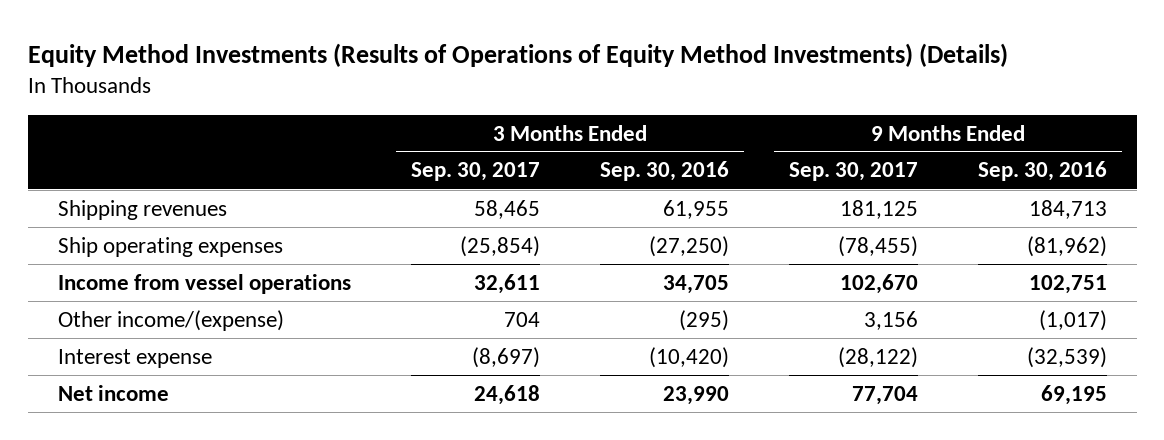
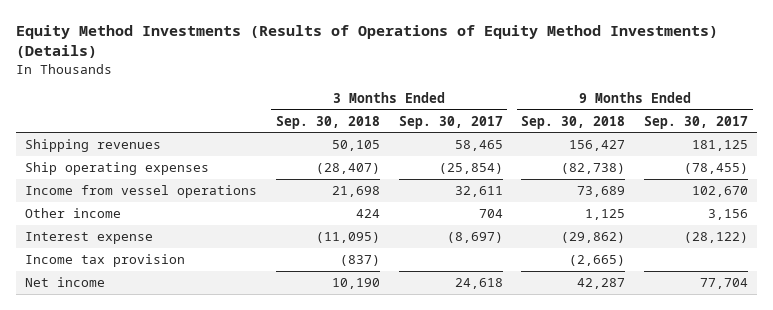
- | 3 Months Ended Sep. 30, 2017 | 3 Months Ended Sep. 30, 2016 | 9 Months Ended Sep. 30, 2017 | 9 Months Ended Sep. 30, 2016
+ | 3 Months Ended Sep. 30, 2018 | 3 Months Ended Sep. 30, 2017 | 9 Months Ended Sep. 30, 2018 | 9 Months Ended Sep. 30, 2017
- Other income/(expense) | 704 | (295) | 3,156 | (1,017)
+ Other income | 424 | 704 | 1,125 | 3,156
+ Income tax provision | (837) | | (2,665) |

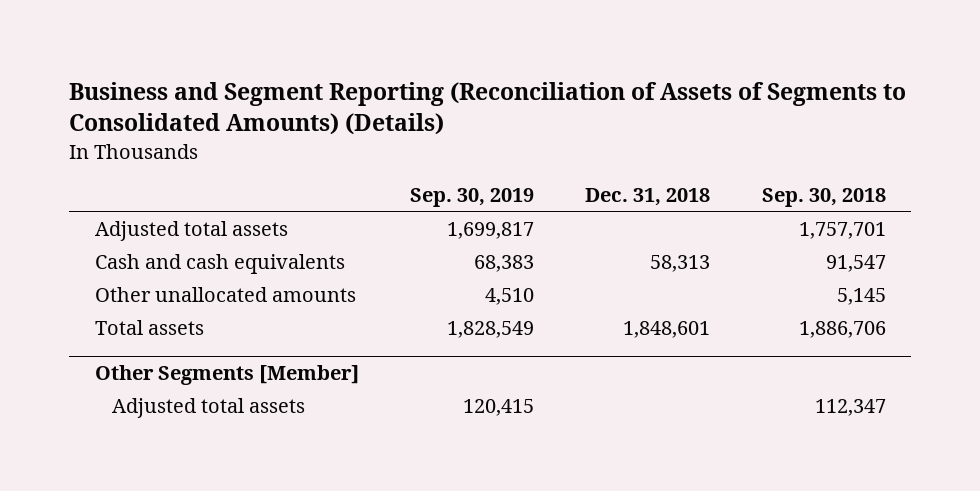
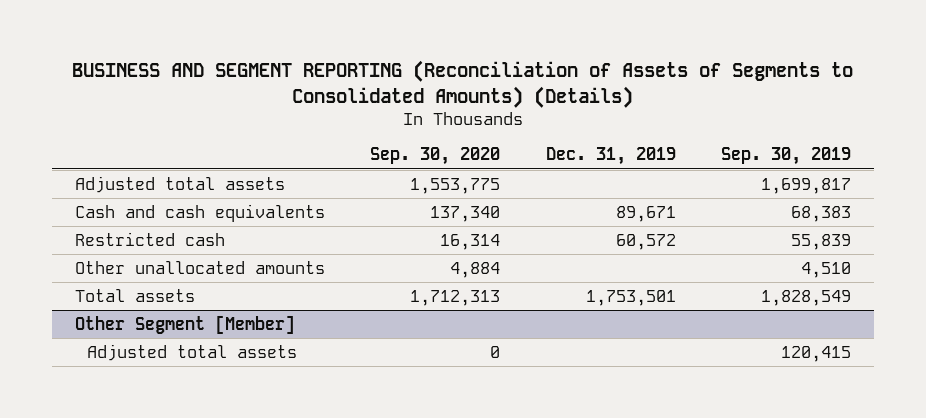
- Business and Segment Reporting (Reconciliation of Assets of Segments to Consolidated Amounts) (Details)
+ BUSINESS AND SEGMENT REPORTING (Reconciliation of Assets of Segments to Consolidated Amounts) (Details)
- | Sep. 30, 2019 | Dec. 31, 2018 | Sep. 30, 2018
+ | Sep. 30, 2020 | Dec. 31, 2019 | Sep. 30, 2019
+ Restricted cash | 16,314 | 60,572 | 55,839
- Other Segments [Member]
+ Other Segment [Member]

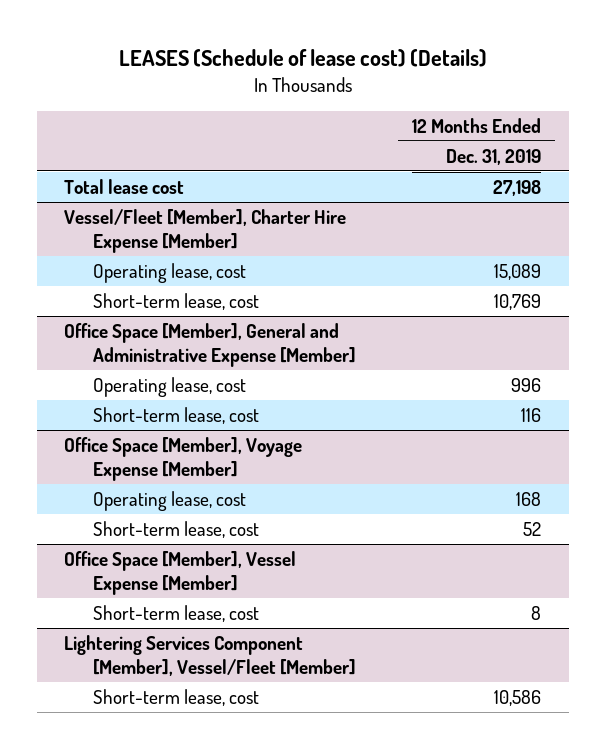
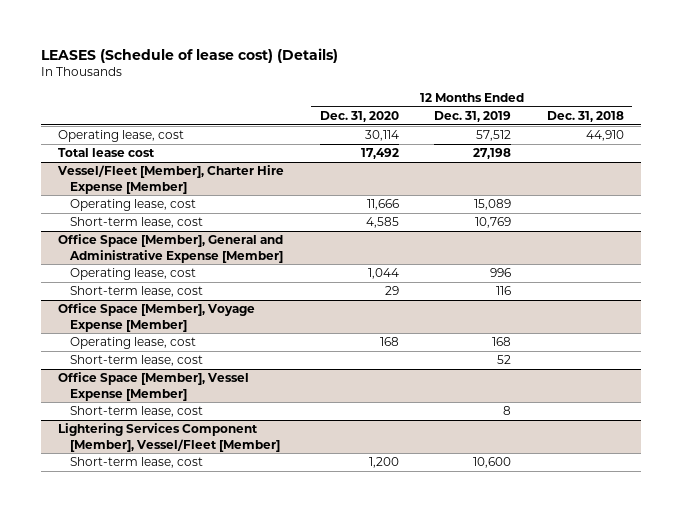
- | 12 Months Ended Dec. 31, 2019
+ | 12 Months Ended Dec. 31, 2020 | 12 Months Ended Dec. 31, 2019 | 12 Months Ended Dec. 31, 2018
+ Operating lease, cost | 30,114 | 57,512 | 44,910
@ Lightering Services Component [Member], Vessel/Fleet [Member]
- Short-term lease, cost | 10,586
+ Short-term lease, cost | 1,200 | 10,600 |

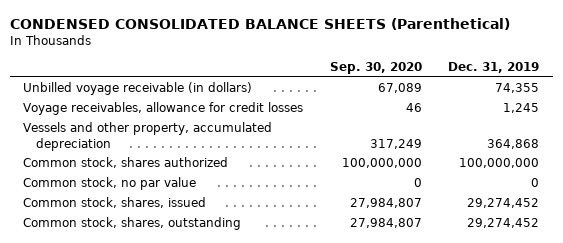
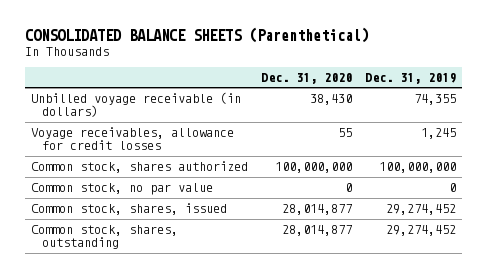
- CONDENSED CONSOLIDATED BALANCE SHEETS (Parenthetical)
+ CONSOLIDATED BALANCE SHEETS (Parenthetical)
- | Sep. 30, 2020 | Dec. 31, 2019
+ | Dec. 31, 2020 | Dec. 31, 2019
- Vessels and other property, accumulated depreciation | 317,249 | 364,868

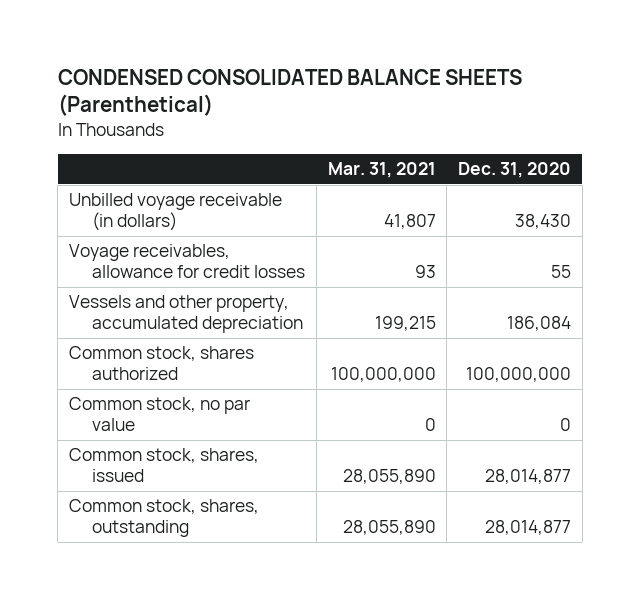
- CONSOLIDATED BALANCE SHEETS (Parenthetical)
+ CONDENSED CONSOLIDATED BALANCE SHEETS (Parenthetical)
- | Dec. 31, 2020 | Dec. 31, 2019
+ | Mar. 31, 2021 | Dec. 31, 2020
+ Vessels and other property, accumulated depreciation | 199,215 | 186,084

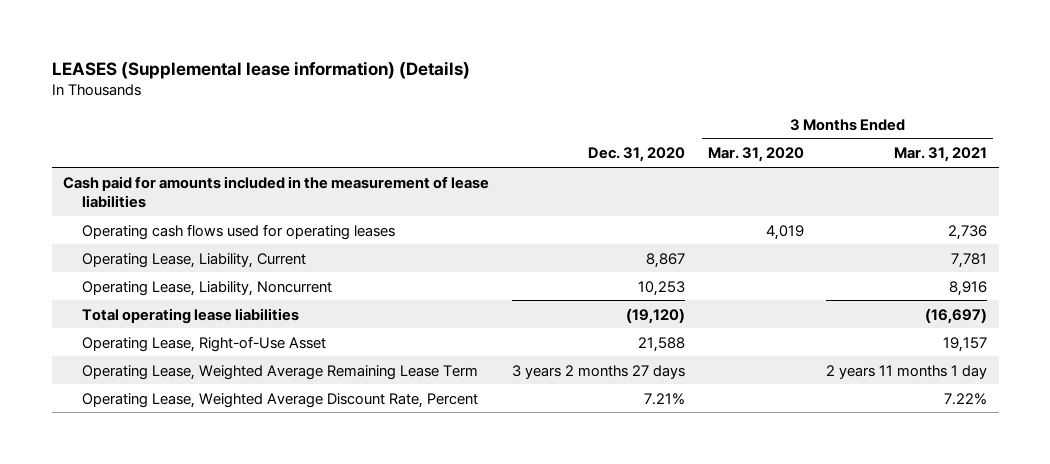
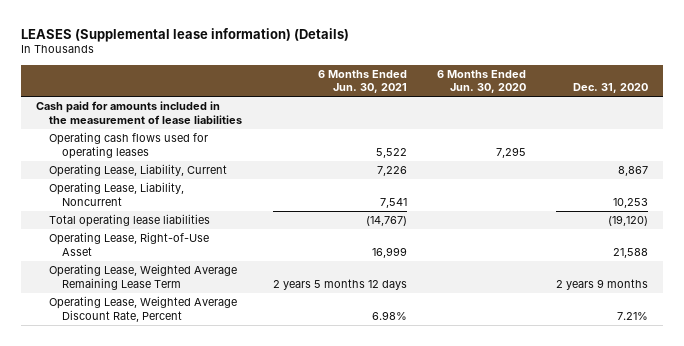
- | Dec. 31, 2020 | 3 Months Ended Mar. 31, 2020 | 3 Months Ended Mar. 31, 2021
+ | 6 Months Ended Jun. 30, 2021 | 6 Months Ended Jun. 30, 2020 | Dec. 31, 2020
- Operating Lease, Weighted Average Remaining Lease Term | 3 years 2 months 27 days | | 2 years 11 months 1 day
+ Operating Lease, Weighted Average Remaining Lease Term | 2 years 5 months 12 days | | 2 years 9 months

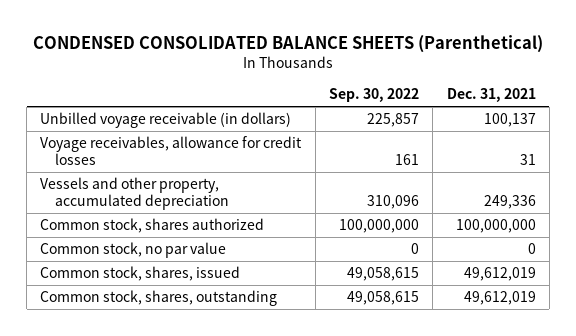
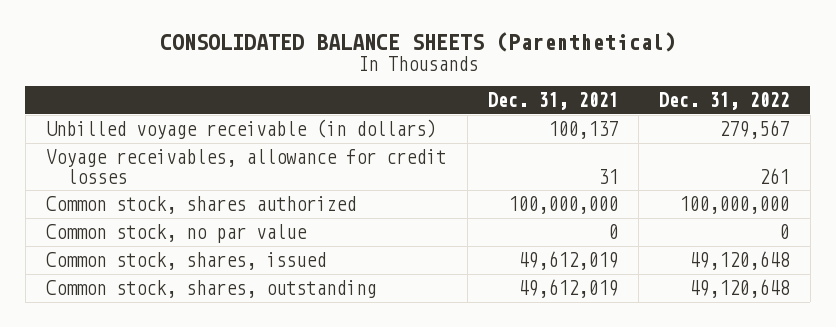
- CONDENSED CONSOLIDATED BALANCE SHEETS (Parenthetical)
+ CONSOLIDATED BALANCE SHEETS (Parenthetical)
- | Sep. 30, 2022 | Dec. 31, 2021
+ | Dec. 31, 2021 | Dec. 31, 2022
- Vessels and other property, accumulated depreciation | 310,096 | 249,336

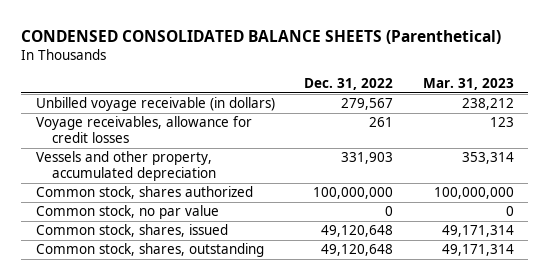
- CONSOLIDATED BALANCE SHEETS (Parenthetical)
+ CONDENSED CONSOLIDATED BALANCE SHEETS (Parenthetical)
- | Dec. 31, 2021 | Dec. 31, 2022
+ | Dec. 31, 2022 | Mar. 31, 2023
+ Vessels and other property, accumulated depreciation | 331,903 | 353,314

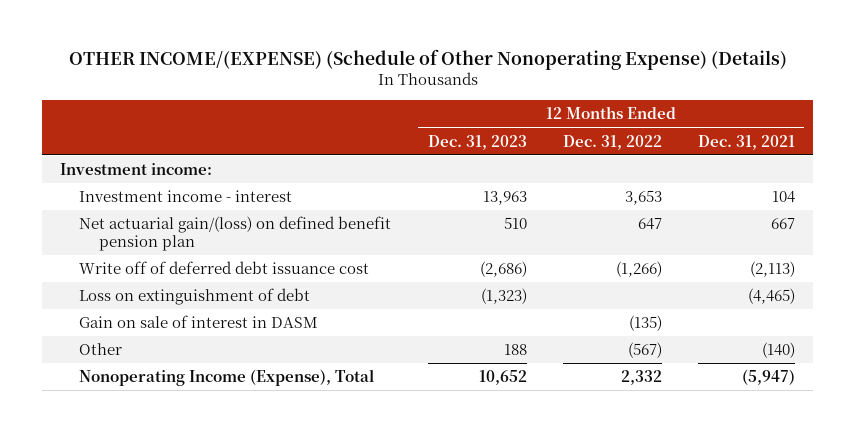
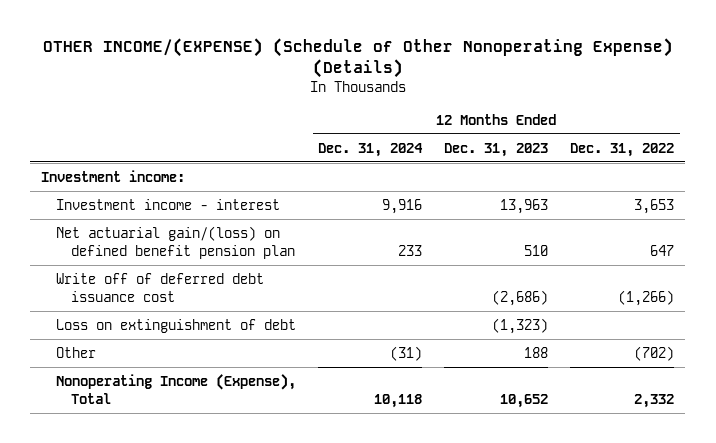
- | 12 Months Ended Dec. 31, 2023 | 12 Months Ended Dec. 31, 2022 | 12 Months Ended Dec. 31, 2021
+ | 12 Months Ended Dec. 31, 2024 | 12 Months Ended Dec. 31, 2023 | 12 Months Ended Dec. 31, 2022
- Gain on sale of interest in DASM | | (135) |
- Other | 188 | (567) | (140)
+ Other | (31) | 188 | (702)

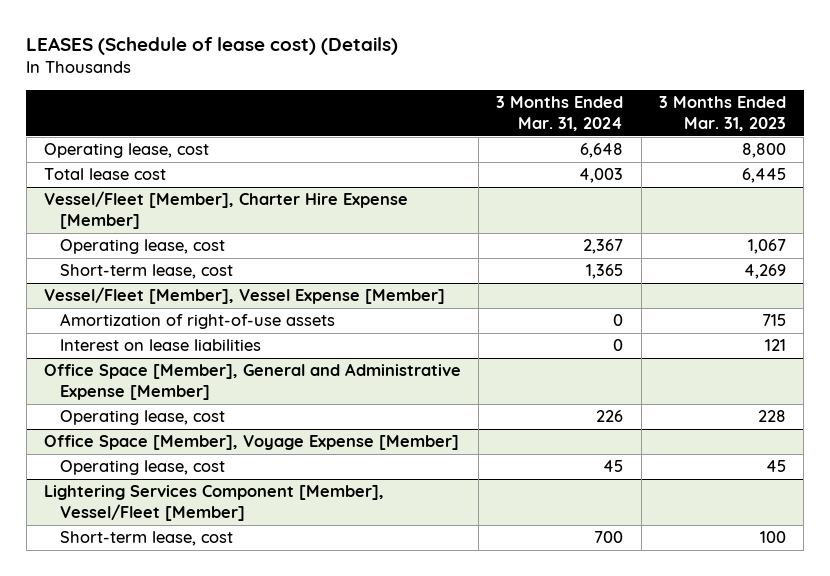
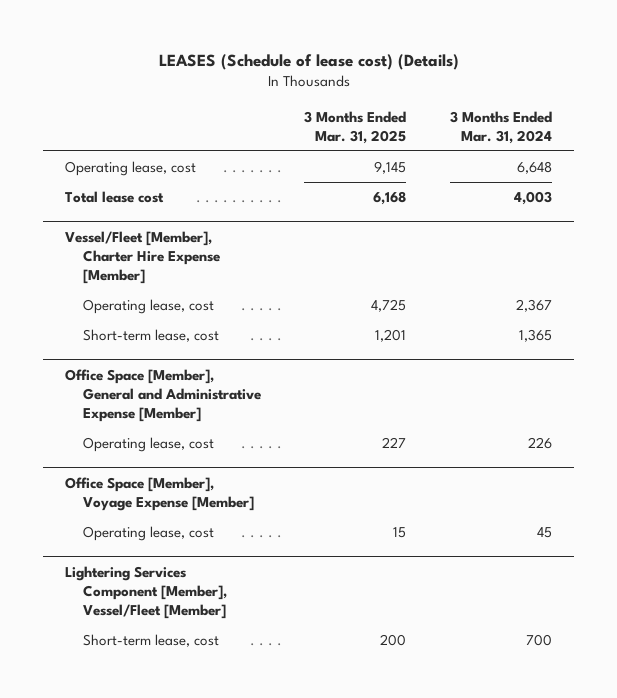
- | 3 Months Ended Mar. 31, 2024 | 3 Months Ended Mar. 31, 2023
+ | 3 Months Ended Mar. 31, 2025 | 3 Months Ended Mar. 31, 2024
- Vessel/Fleet [Member], Vessel Expense [Member]
- Amortization of right-of-use assets | 0 | 715
- Interest on lease liabilities | 0 | 121

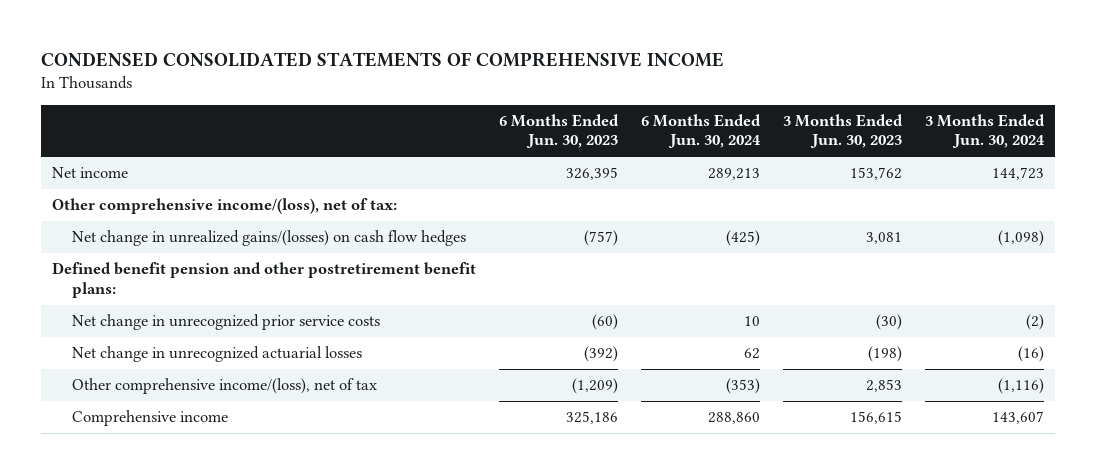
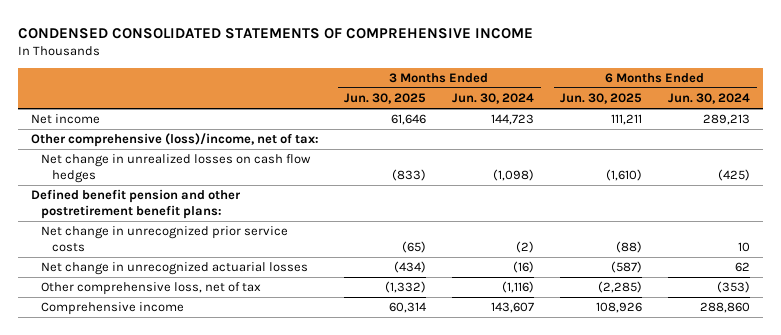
- | 6 Months Ended Jun. 30, 2023 | 6 Months Ended Jun. 30, 2024 | 3 Months Ended Jun. 30, 2023 | 3 Months Ended Jun. 30, 2024
+ | 3 Months Ended Jun. 30, 2025 | 3 Months Ended Jun. 30, 2024 | 6 Months Ended Jun. 30, 2025 | 6 Months Ended Jun. 30, 2024
- Other comprehensive income/(loss), net of tax:
- Net change in unrealized gains/(losses) on cash flow hedges | (757) | (425) | 3,081 | (1,098)
+ Other comprehensive (loss)/income, net of tax:
+ Net change in unrealized losses on cash flow hedges | (833) | (1,098) | (1,610) | (425)
- Other comprehensive income/(loss), net of tax | (1,209) | (353) | 2,853 | (1,116)
+ Other comprehensive loss, net of tax | (1,332) | (1,116) | (2,285) | (353)

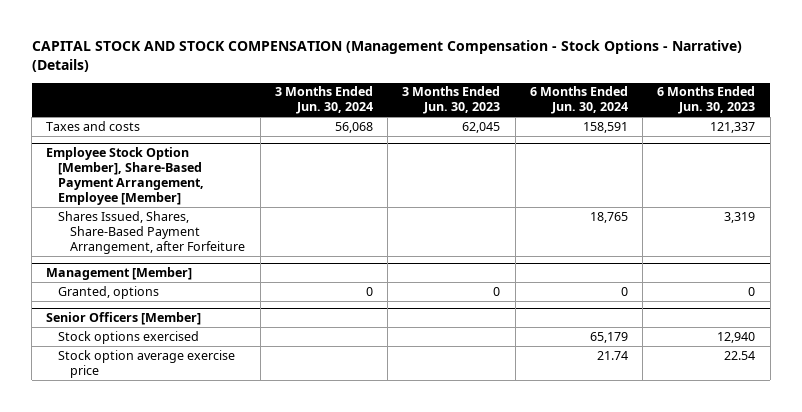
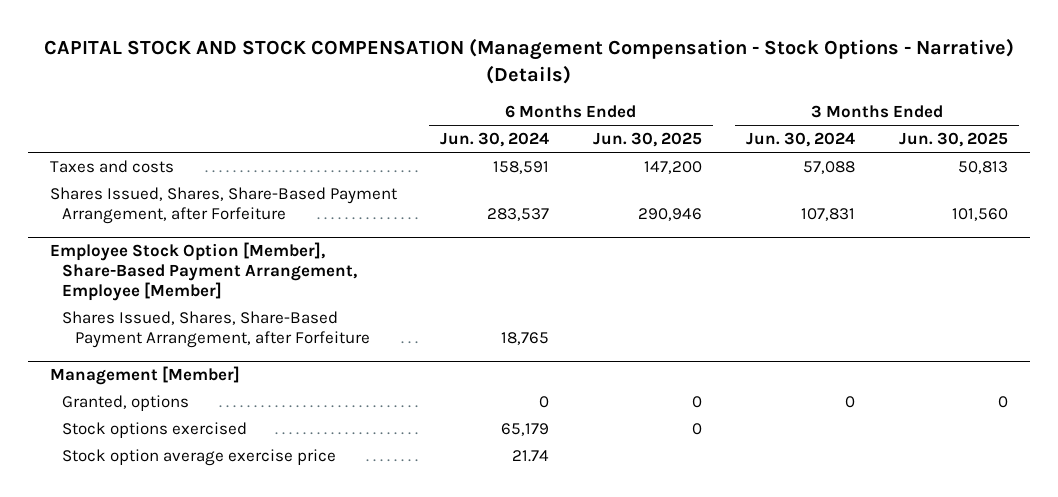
- | 3 Months Ended Jun. 30, 2024 | 3 Months Ended Jun. 30, 2023 | 6 Months Ended Jun. 30, 2024 | 6 Months Ended Jun. 30, 2023
+ | 6 Months Ended Jun. 30, 2024 | 6 Months Ended Jun. 30, 2025 | 3 Months Ended Jun. 30, 2024 | 3 Months Ended Jun. 30, 2025
- Taxes and costs | 56,068 | 62,045 | 158,591 | 121,337
+ Taxes and costs | 158,591 | 147,200 | 57,088 | 50,813
+ Shares Issued, Shares, Share-Based Payment Arrangement, after Forfeiture | 283,537 | 290,946 | 107,831 | 101,560
- Senior Officers [Member]

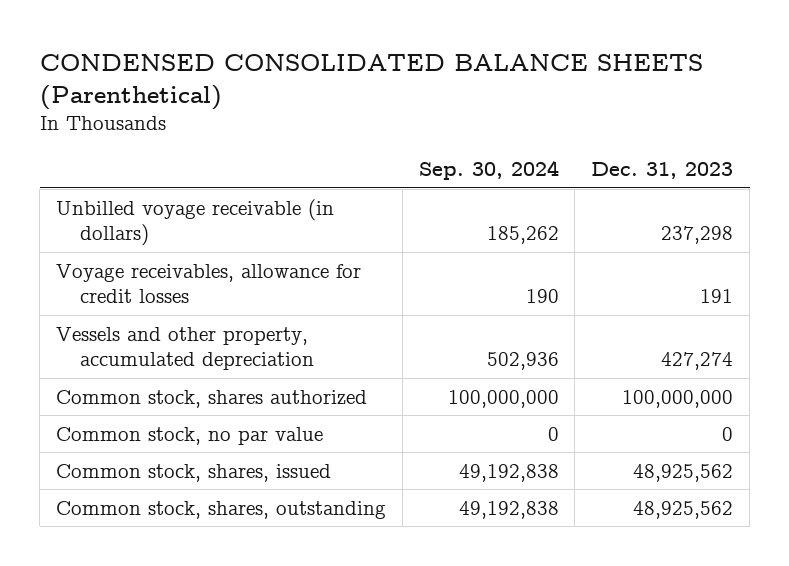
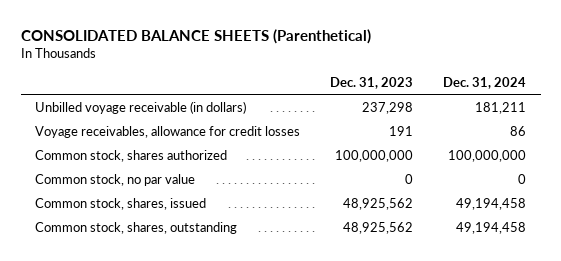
- CONDENSED CONSOLIDATED BALANCE SHEETS (Parenthetical)
+ CONSOLIDATED BALANCE SHEETS (Parenthetical)
- | Sep. 30, 2024 | Dec. 31, 2023
+ | Dec. 31, 2023 | Dec. 31, 2024
- Vessels and other property, accumulated depreciation | 502,936 | 427,274

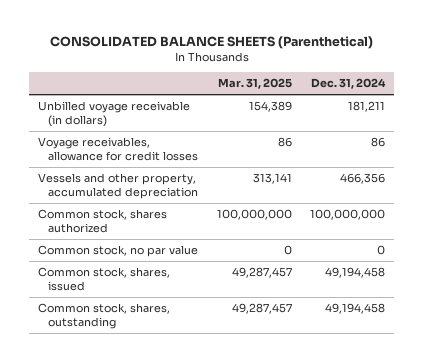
- | Dec. 31, 2023 | Dec. 31, 2024
+ | Mar. 31, 2025 | Dec. 31, 2024
+ Vessels and other property, accumulated depreciation | 313,141 | 466,356

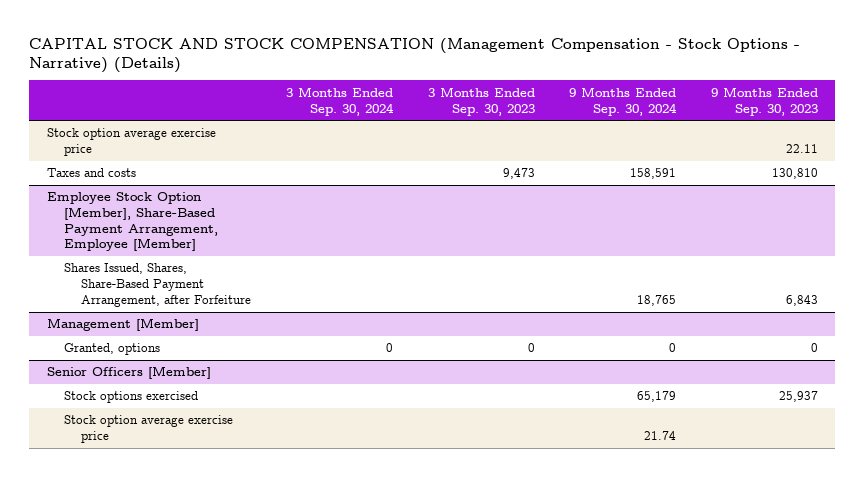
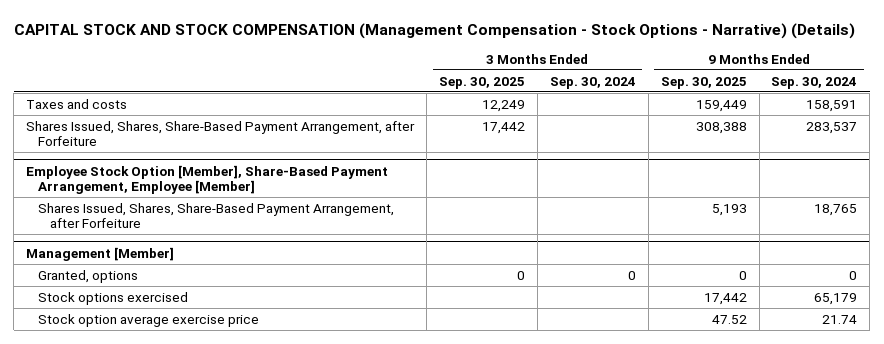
- | 3 Months Ended Sep. 30, 2024 | 3 Months Ended Sep. 30, 2023 | 9 Months Ended Sep. 30, 2024 | 9 Months Ended Sep. 30, 2023
+ | 3 Months Ended Sep. 30, 2025 | 3 Months Ended Sep. 30, 2024 | 9 Months Ended Sep. 30, 2025 | 9 Months Ended Sep. 30, 2024
- Stock option average exercise price | | | | 22.11
+ Shares Issued, Shares, Share-Based Payment Arrangement, after Forfeiture | 17,442 | | 308,388 | 283,537
- Senior Officers [Member]

